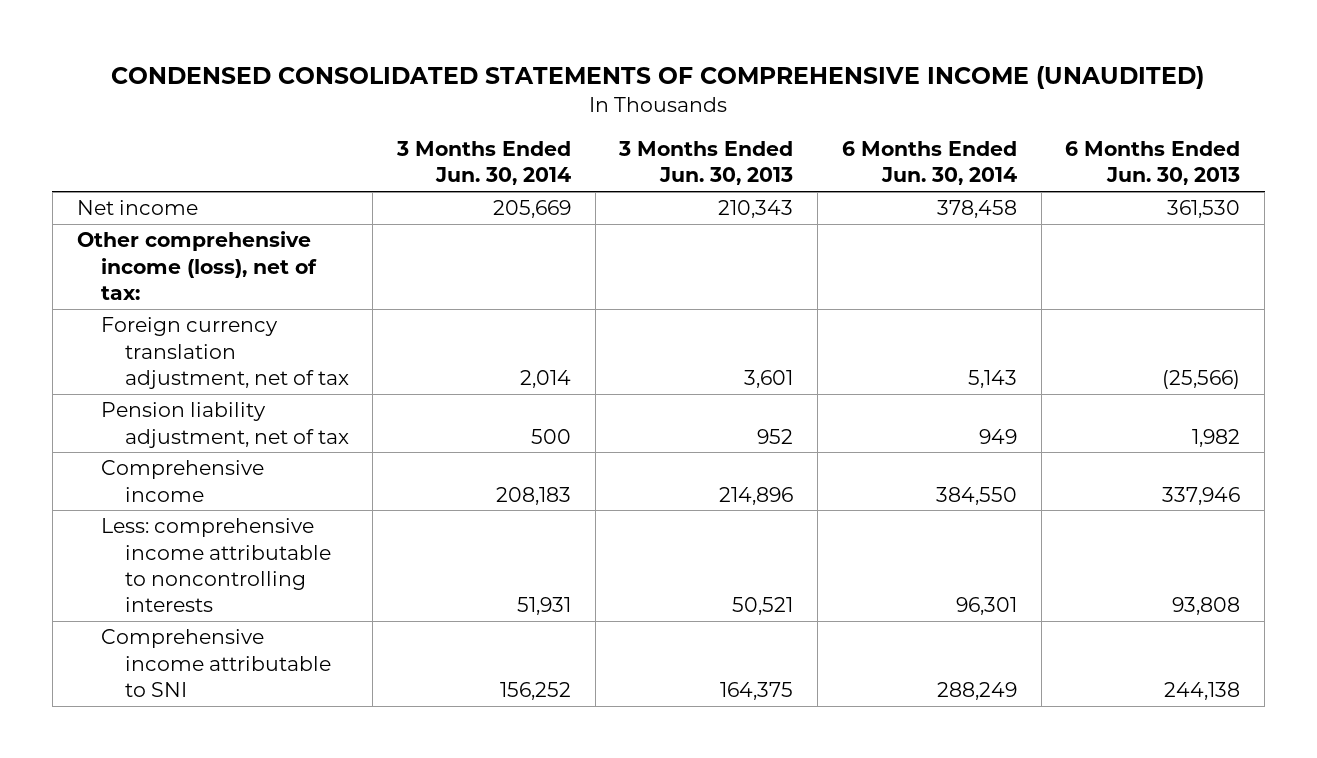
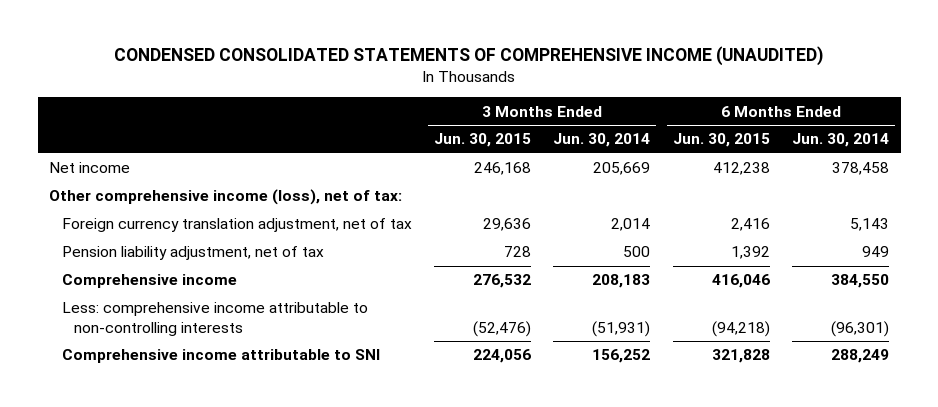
- | 3 Months Ended Jun. 30, 2014 | 3 Months Ended Jun. 30, 2013 | 6 Months Ended Jun. 30, 2014 | 6 Months Ended Jun. 30, 2013
+ | 3 Months Ended Jun. 30, 2015 | 3 Months Ended Jun. 30, 2014 | 6 Months Ended Jun. 30, 2015 | 6 Months Ended Jun. 30, 2014
- Less: comprehensive income attributable to noncontrolling interests | 51,931 | 50,521 | 96,301 | 93,808
+ Less: comprehensive income attributable to non-controlling interests | (52,476) | (51,931) | (94,218) | (96,301)

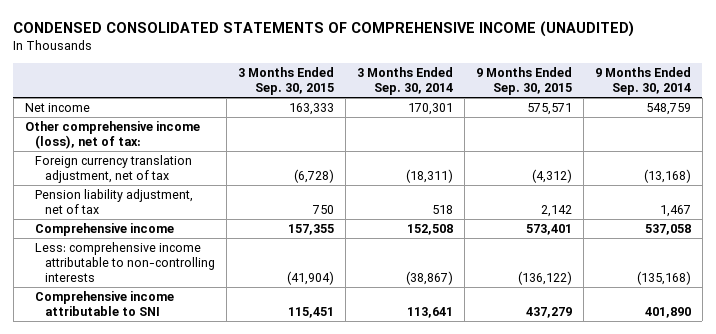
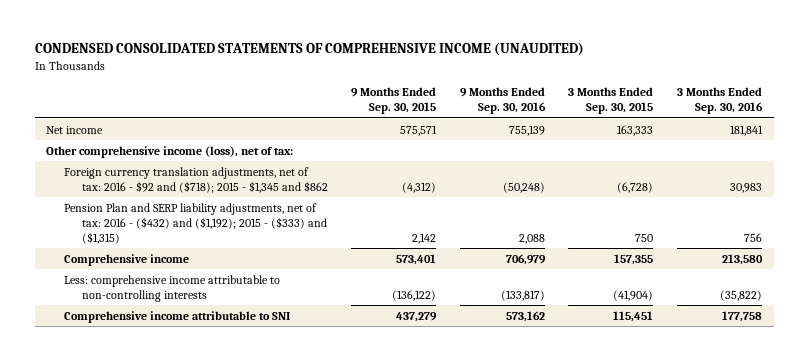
- | 3 Months Ended Sep. 30, 2015 | 3 Months Ended Sep. 30, 2014 | 9 Months Ended Sep. 30, 2015 | 9 Months Ended Sep. 30, 2014
+ | 9 Months Ended Sep. 30, 2015 | 9 Months Ended Sep. 30, 2016 | 3 Months Ended Sep. 30, 2015 | 3 Months Ended Sep. 30, 2016
- Foreign currency translation adjustment, net of tax | (6,728) | (18,311) | (4,312) | (13,168)
- Pension liability adjustment, net of tax | 750 | 518 | 2,142 | 1,467
+ Foreign currency translation adjustments, net of tax: 2016 - $92 and ($718); 2015 - $1,345 and $862 | (4,312) | (50,248) | (6,728) | 30,983
+ Pension Plan and SERP liability adjustments, net of tax: 2016 - ($432) and ($1,192); 2015 - ($333) and ($1,315) | 2,142 | 2,088 | 750 | 756

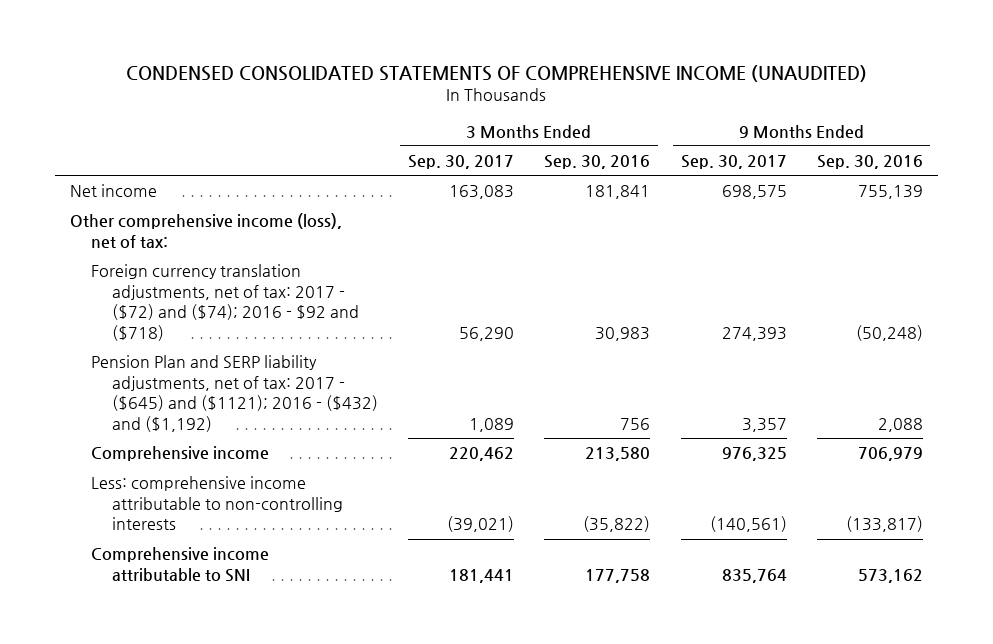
- | 9 Months Ended Sep. 30, 2015 | 9 Months Ended Sep. 30, 2016 | 3 Months Ended Sep. 30, 2015 | 3 Months Ended Sep. 30, 2016
+ | 3 Months Ended Sep. 30, 2017 | 3 Months Ended Sep. 30, 2016 | 9 Months Ended Sep. 30, 2017 | 9 Months Ended Sep. 30, 2016
- Foreign currency translation adjustments, net of tax: 2016 - $92 and ($718); 2015 - $1,345 and $862 | (4,312) | (50,248) | (6,728) | 30,983
- Pension Plan and SERP liability adjustments, net of tax: 2016 - ($432) and ($1,192); 2015 - ($333) and ($1,315) | 2,142 | 2,088 | 750 | 756
+ Foreign currency translation adjustments, net of tax: 2017 - ($72) and ($74); 2016 - $92 and ($718) | 56,290 | 30,983 | 274,393 | (50,248)
+ Pension Plan and SERP liability adjustments, net of tax: 2017 - ($645) and ($1121); 2016 - ($432) and ($1,192) | 1,089 | 756 | 3,357 | 2,088

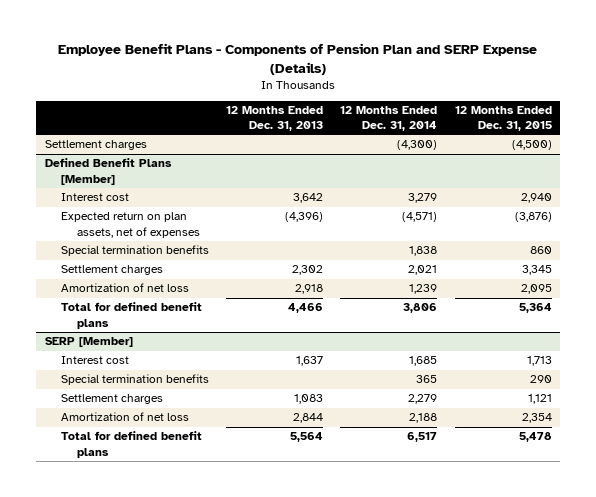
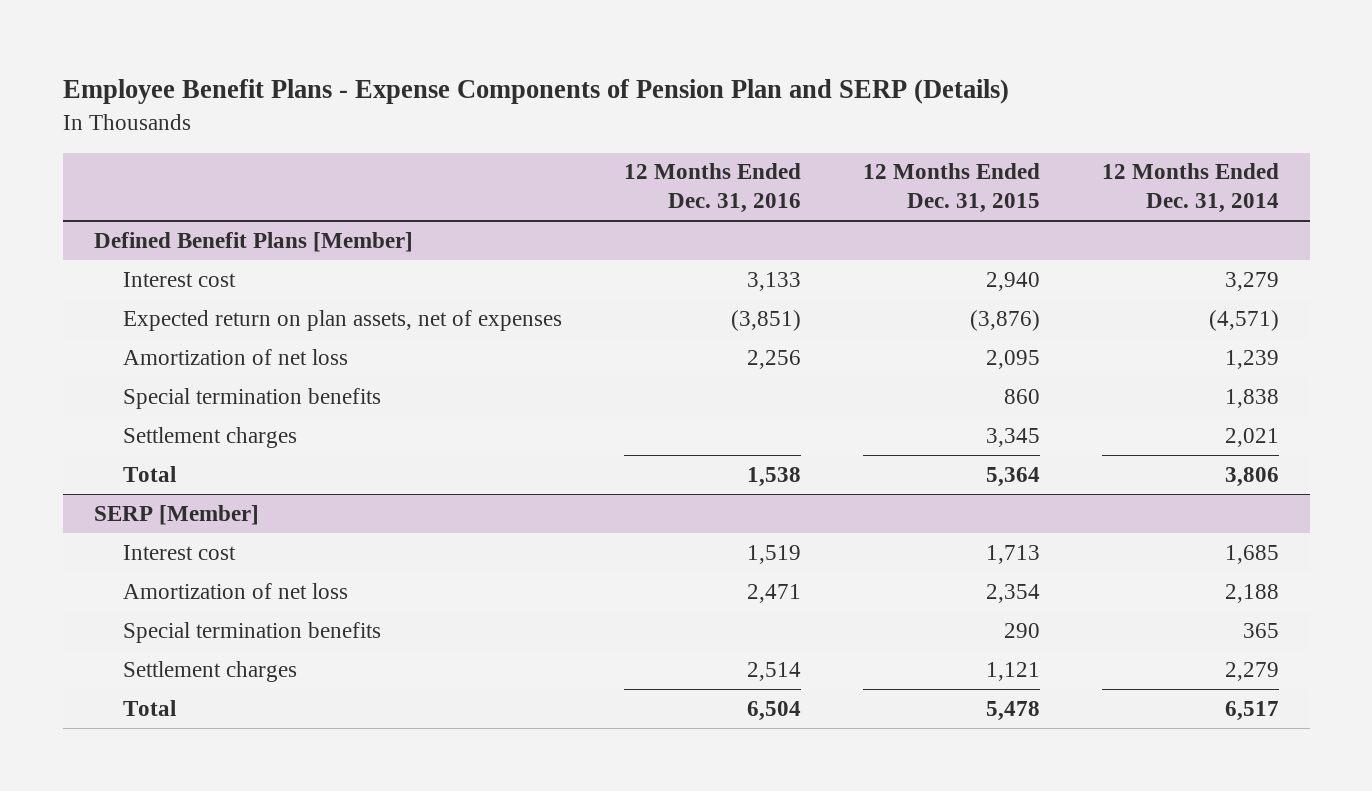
- Employee Benefit Plans - Components of Pension Plan and SERP Expense (Details)
+ Employee Benefit Plans - Expense Components of Pension Plan and SERP (Details)
- | 12 Months Ended Dec. 31, 2013 | 12 Months Ended Dec. 31, 2014 | 12 Months Ended Dec. 31, 2015
+ | 12 Months Ended Dec. 31, 2016 | 12 Months Ended Dec. 31, 2015 | 12 Months Ended Dec. 31, 2014
- Settlement charges | | (4,300) | (4,500)
@ Defined Benefit Plans [Member]
moved up: Amortization of net loss | 2,256 | 2,095 | 1,239
- Total for defined benefit plans | 4,466 | 3,806 | 5,364
+ Total | 1,538 | 5,364 | 3,806
@ SERP [Member]
moved up: Amortization of net loss | 2,471 | 2,354 | 2,188
- Total for defined benefit plans | 5,564 | 6,517 | 5,478
+ Total | 6,504 | 5,478 | 6,517

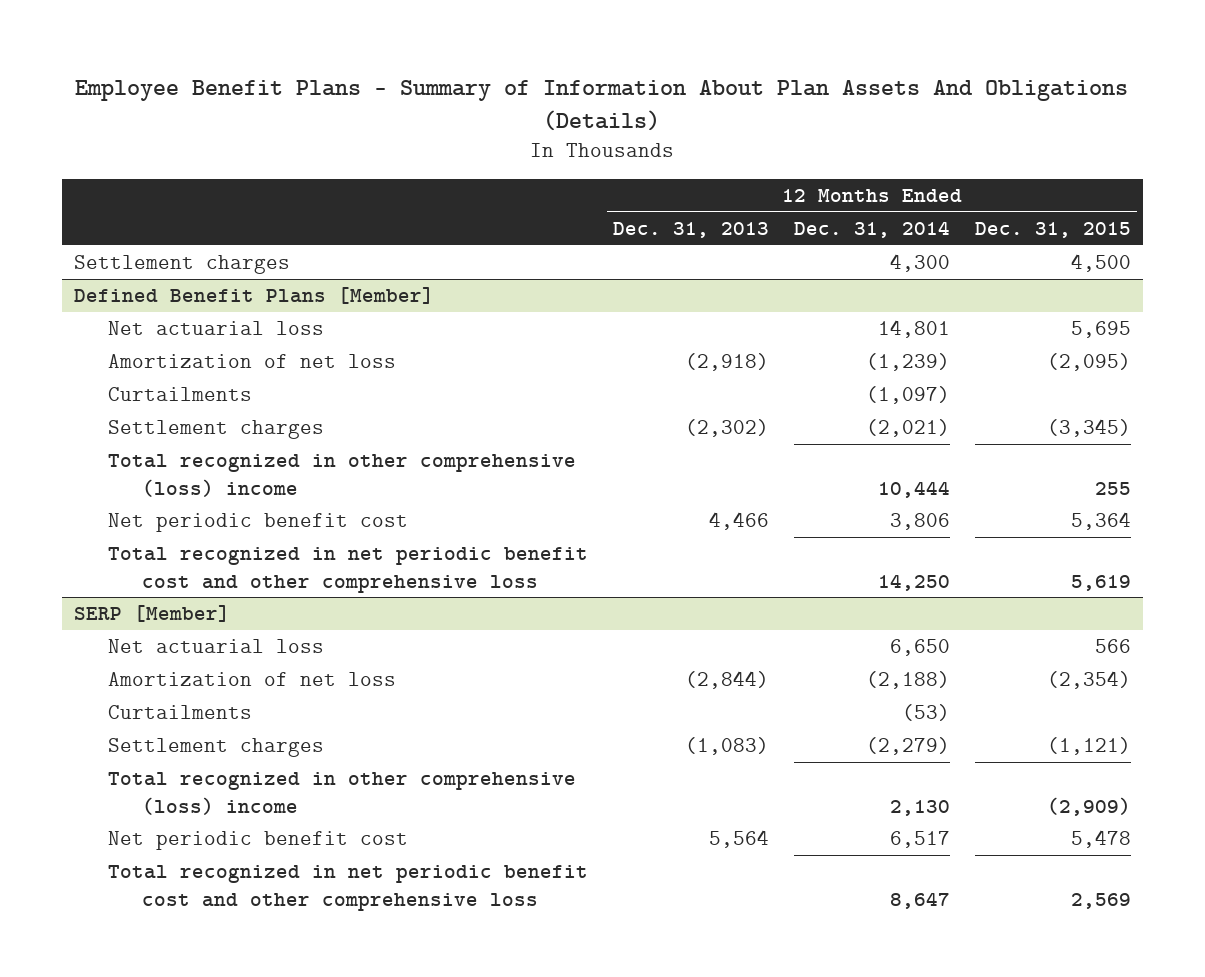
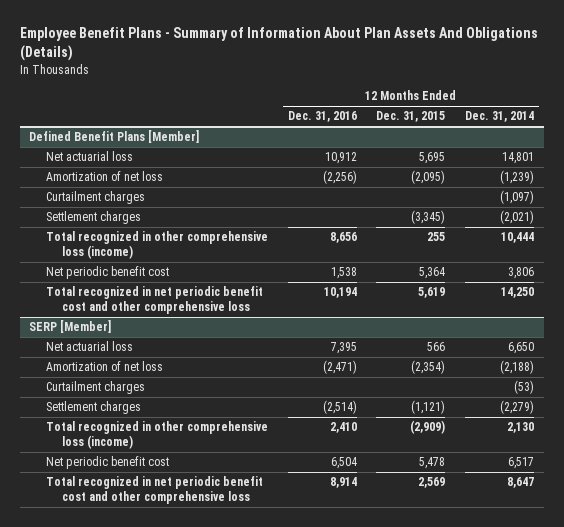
- | 12 Months Ended Dec. 31, 2013 | 12 Months Ended Dec. 31, 2014 | 12 Months Ended Dec. 31, 2015
+ | 12 Months Ended Dec. 31, 2016 | 12 Months Ended Dec. 31, 2015 | 12 Months Ended Dec. 31, 2014
- Settlement charges | | 4,300 | 4,500
@ Defined Benefit Plans [Member]
- Curtailments | | (1,097) |
+ Curtailment charges | | | (1,097)
- Total recognized in other comprehensive (loss) income | | 10,444 | 255
+ Total recognized in other comprehensive loss (income) | 8,656 | 255 | 10,444
@ SERP [Member]
- Curtailments | | (53) |
+ Curtailment charges | | | (53)
- Total recognized in other comprehensive (loss) income | | 2,130 | (2,909)
+ Total recognized in other comprehensive loss (income) | 2,410 | (2,909) | 2,130

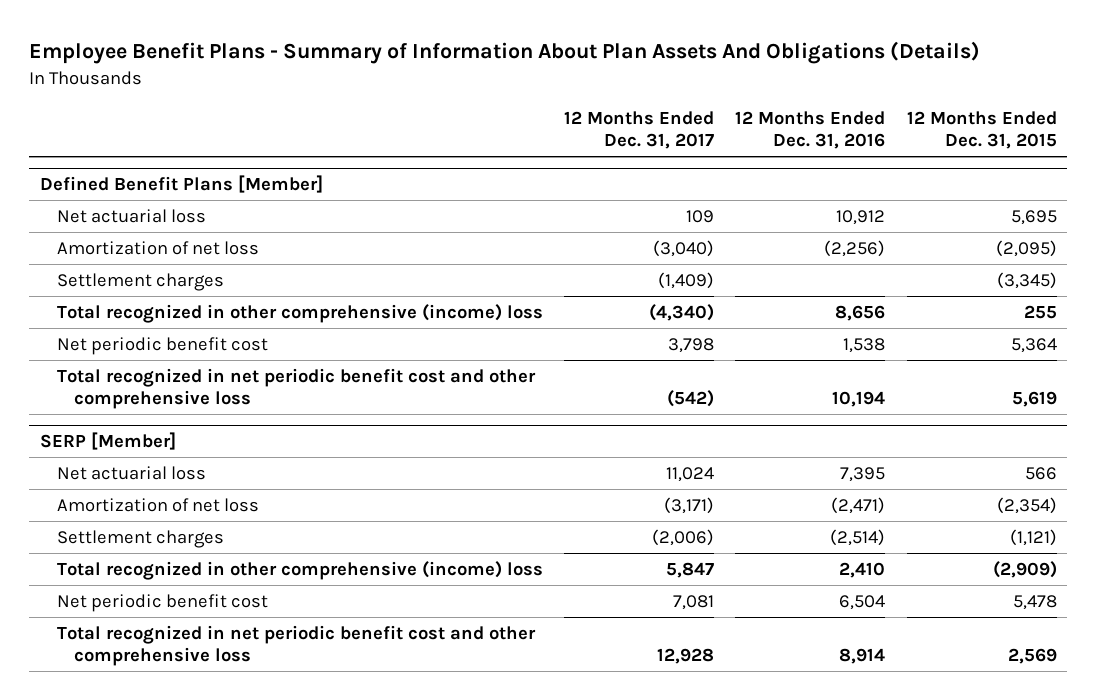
- | 12 Months Ended Dec. 31, 2016 | 12 Months Ended Dec. 31, 2015 | 12 Months Ended Dec. 31, 2014
+ | 12 Months Ended Dec. 31, 2017 | 12 Months Ended Dec. 31, 2016 | 12 Months Ended Dec. 31, 2015
@ Defined Benefit Plans [Member]
- Curtailment charges | | | (1,097)
- Total recognized in other comprehensive loss (income) | 8,656 | 255 | 10,444
+ Total recognized in other comprehensive (income) loss | (4,340) | 8,656 | 255
@ SERP [Member]
- Curtailment charges | | | (53)
- Total recognized in other comprehensive loss (income) | 2,410 | (2,909) | 2,130
+ Total recognized in other comprehensive (income) loss | 5,847 | 2,410 | (2,909)

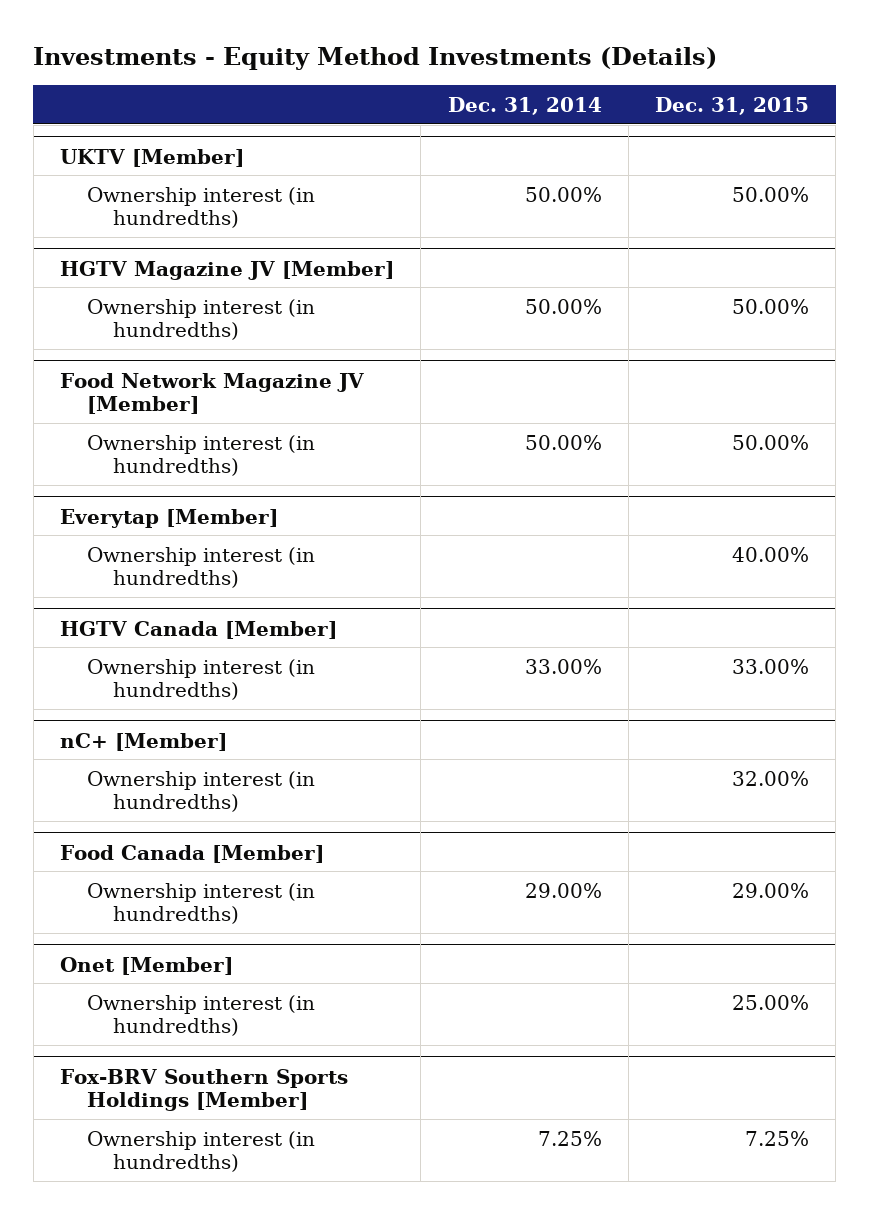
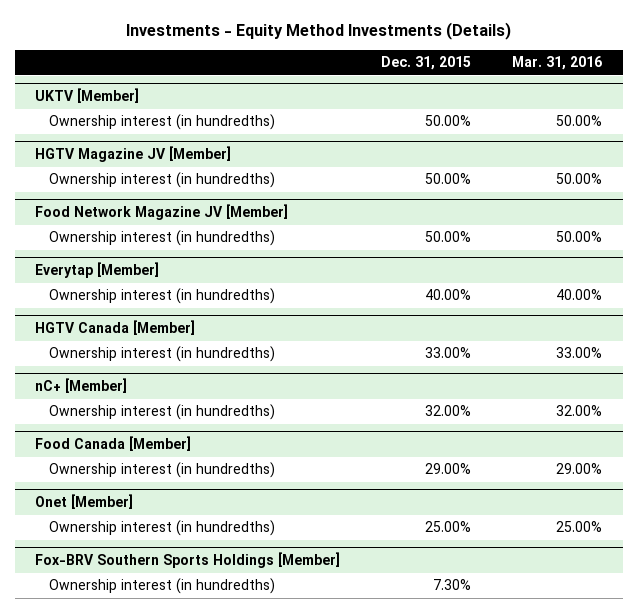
- | Dec. 31, 2014 | Dec. 31, 2015
+ | Dec. 31, 2015 | Mar. 31, 2016
@ Fox-BRV Southern Sports Holdings [Member]
- Ownership interest (in hundredths) | 7.25% | 7.25%
+ Ownership interest (in hundredths) | 7.30% |

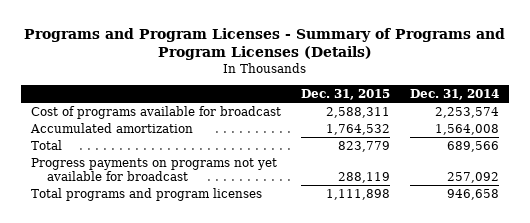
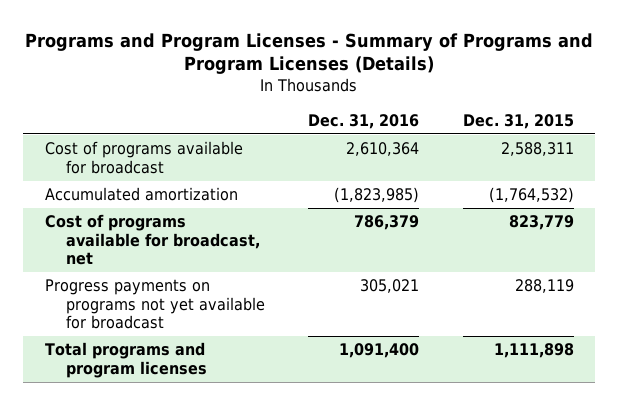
- | Dec. 31, 2015 | Dec. 31, 2014
+ | Dec. 31, 2016 | Dec. 31, 2015
- Accumulated amortization | 1,764,532 | 1,564,008
- Total | 823,779 | 689,566
+ Accumulated amortization | (1,823,985) | (1,764,532)
+ Cost of programs available for broadcast, net | 786,379 | 823,779

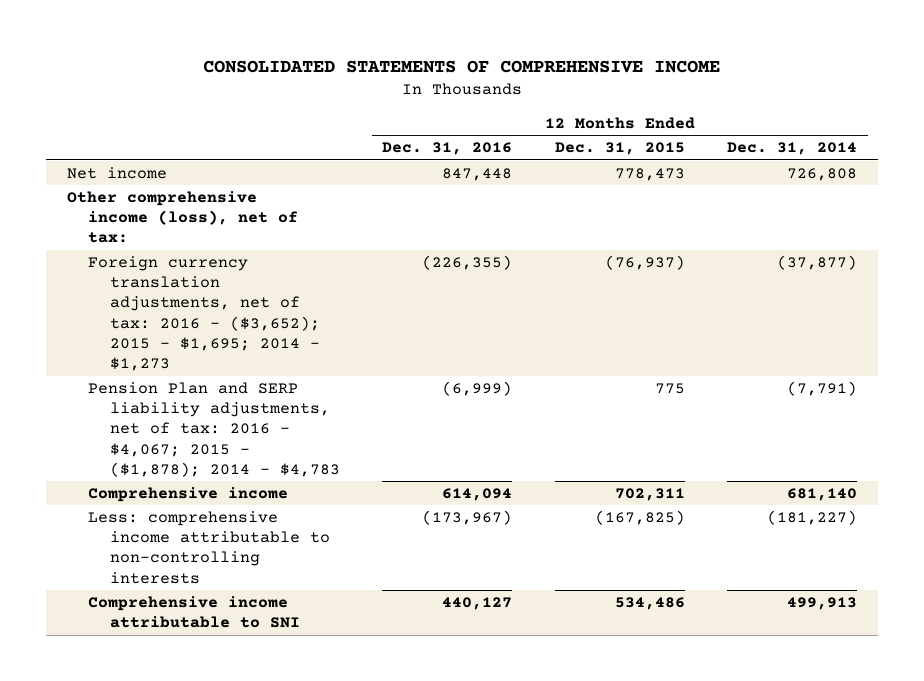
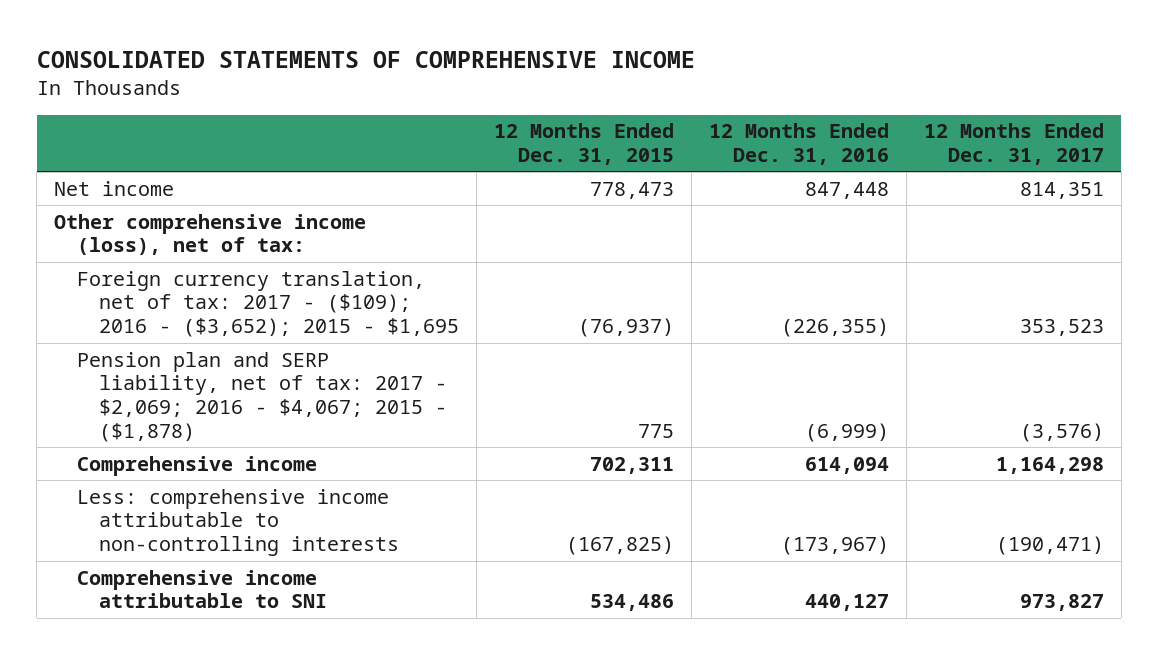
- | 12 Months Ended Dec. 31, 2016 | 12 Months Ended Dec. 31, 2015 | 12 Months Ended Dec. 31, 2014
+ | 12 Months Ended Dec. 31, 2015 | 12 Months Ended Dec. 31, 2016 | 12 Months Ended Dec. 31, 2017
- Foreign currency translation adjustments, net of tax: 2016 - ($3,652); 2015 - $1,695; 2014 - $1,273 | (226,355) | (76,937) | (37,877)
- Pension Plan and SERP liability adjustments, net of tax: 2016 - $4,067; 2015 - ($1,878); 2014 - $4,783 | (6,999) | 775 | (7,791)
+ Foreign currency translation, net of tax: 2017 - ($109); 2016 - ($3,652); 2015 - $1,695 | (76,937) | (226,355) | 353,523
+ Pension plan and SERP liability, net of tax: 2017 - $2,069; 2016 - $4,067; 2015 - ($1,878) | 775 | (6,999) | (3,576)

